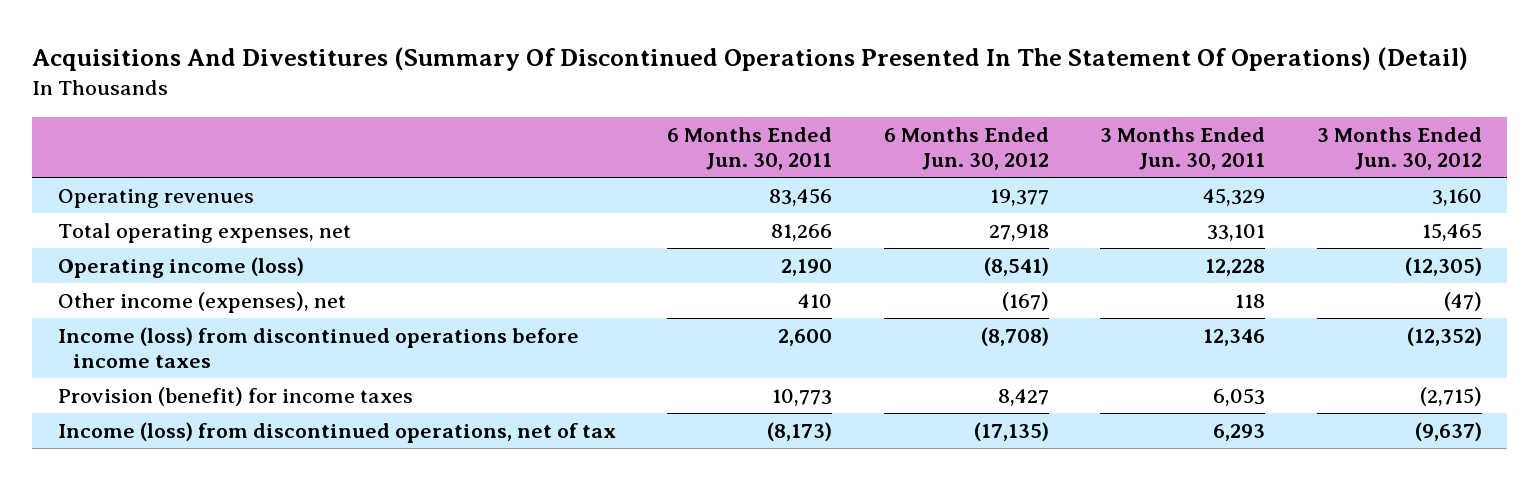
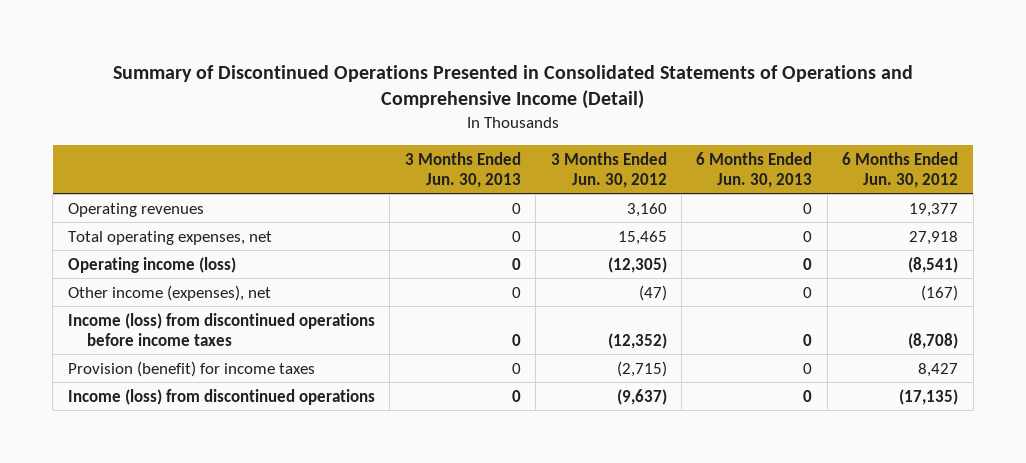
- Acquisitions And Divestitures (Summary Of Discontinued Operations Presented In The Statement Of Operations) (Detail)
+ Summary of Discontinued Operations Presented in Consolidated Statements of Operations and Comprehensive Income (Detail)
- | 6 Months Ended Jun. 30, 2011 | 6 Months Ended Jun. 30, 2012 | 3 Months Ended Jun. 30, 2011 | 3 Months Ended Jun. 30, 2012
+ | 3 Months Ended Jun. 30, 2013 | 3 Months Ended Jun. 30, 2012 | 6 Months Ended Jun. 30, 2013 | 6 Months Ended Jun. 30, 2012
- Income (loss) from discontinued operations, net of tax | (8,173) | (17,135) | 6,293 | (9,637)
+ Income (loss) from discontinued operations | 0 | (9,637) | 0 | (17,135)

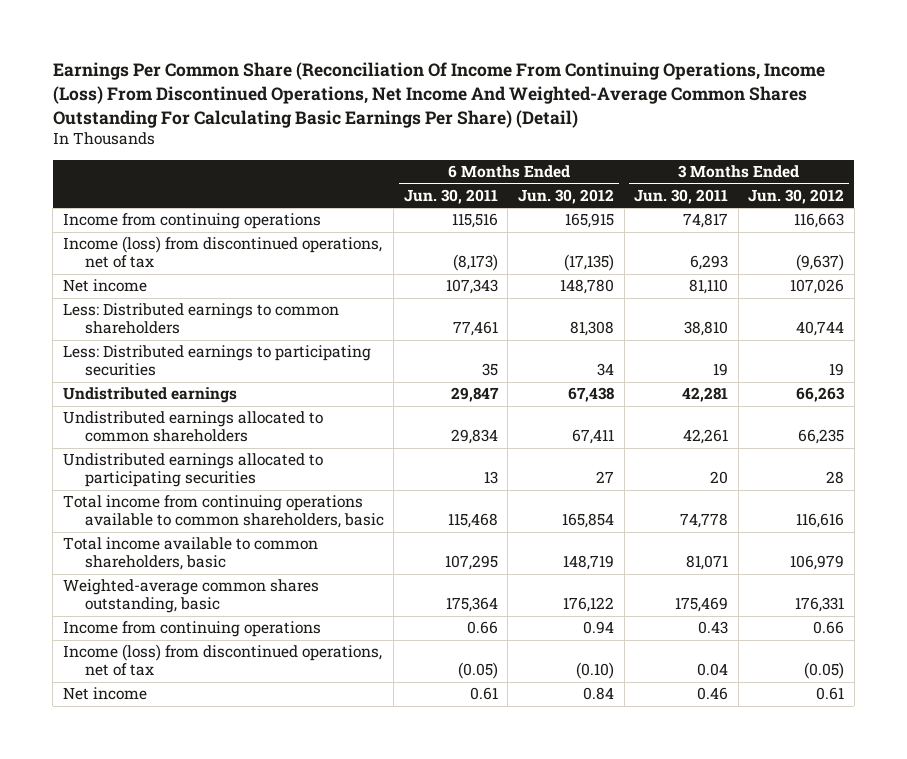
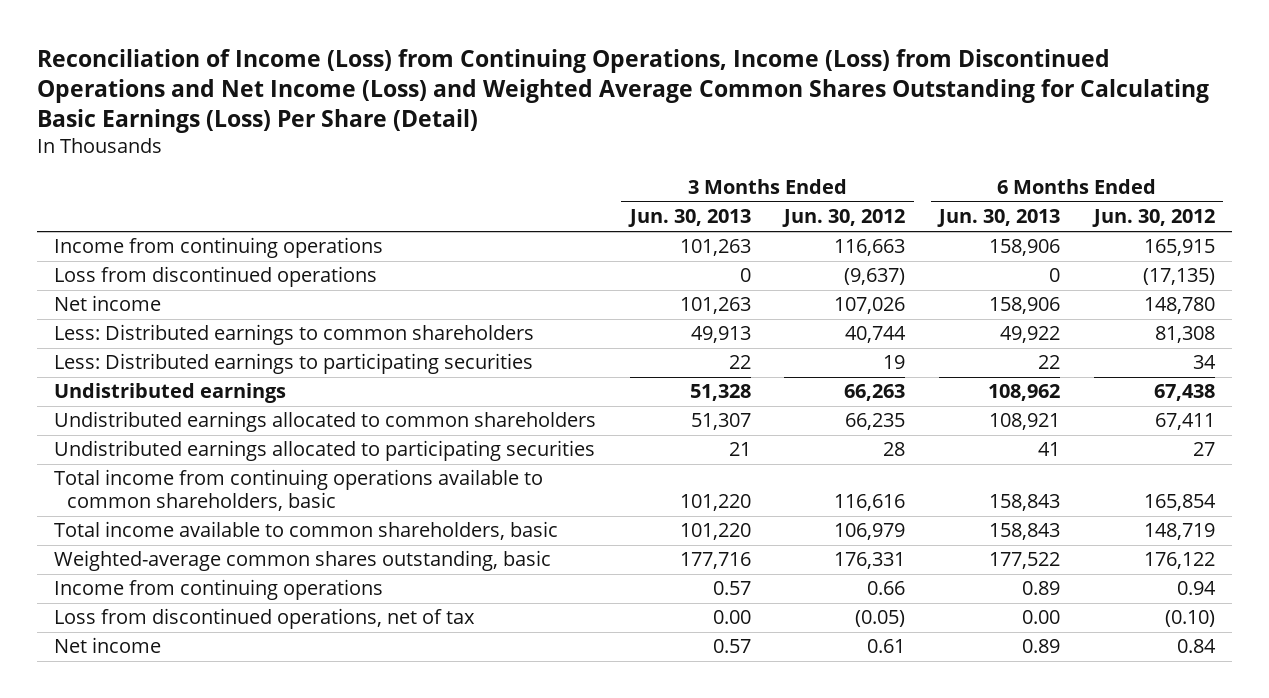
- Earnings Per Common Share (Reconciliation Of Income From Continuing Operations, Income (Loss) From Discontinued Operations, Net Income And Weighted-Average Common Shares Outstanding For Calculating Basic Earnings Per Share) (Detail)
+ Reconciliation of Income (Loss) from Continuing Operations, Income (Loss) from Discontinued Operations and Net Income (Loss) and Weighted Average Common Shares Outstanding for Calculating Basic Earnings (Loss) Per Share (Detail)
- | 6 Months Ended Jun. 30, 2011 | 6 Months Ended Jun. 30, 2012 | 3 Months Ended Jun. 30, 2011 | 3 Months Ended Jun. 30, 2012
+ | 3 Months Ended Jun. 30, 2013 | 3 Months Ended Jun. 30, 2012 | 6 Months Ended Jun. 30, 2013 | 6 Months Ended Jun. 30, 2012
- Income (loss) from discontinued operations, net of tax | (8,173) | (17,135) | 6,293 | (9,637)
+ Loss from discontinued operations | 0 | (9,637) | 0 | (17,135)
- Income (loss) from discontinued operations, net of tax | (0.05) | (0.10) | 0.04 | (0.05)
+ Loss from discontinued operations, net of tax | 0.00 | (0.05) | 0.00 | (0.10)

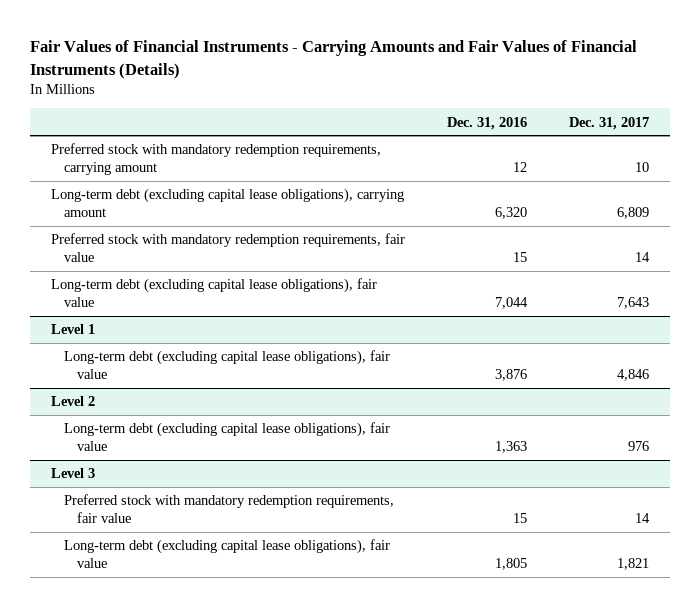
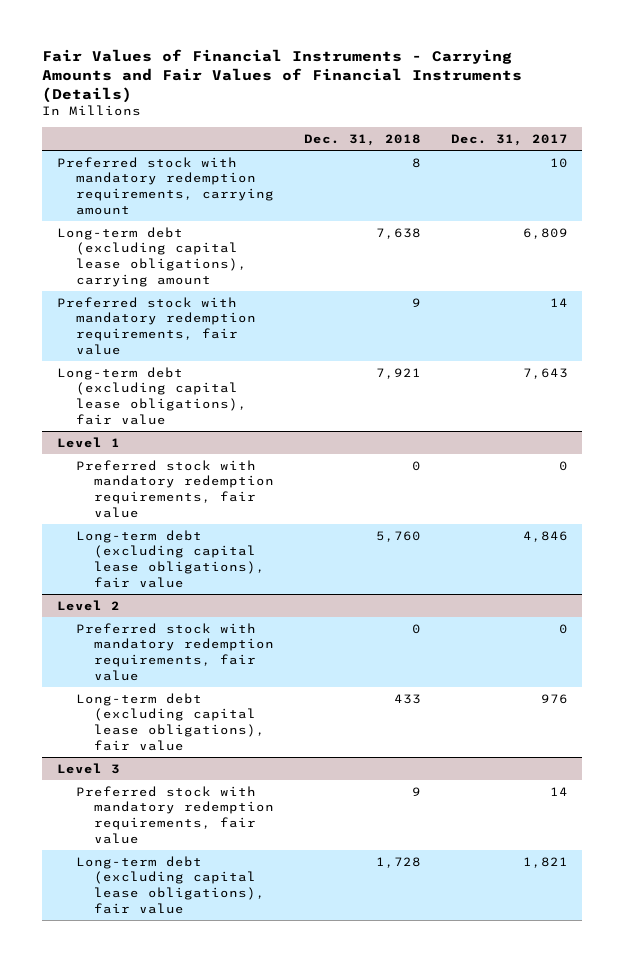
- | Dec. 31, 2016 | Dec. 31, 2017
+ | Dec. 31, 2018 | Dec. 31, 2017
@ Level 1
+ Preferred stock with mandatory redemption requirements, fair value | 0 | 0
@ Level 2
+ Preferred stock with mandatory redemption requirements, fair value | 0 | 0

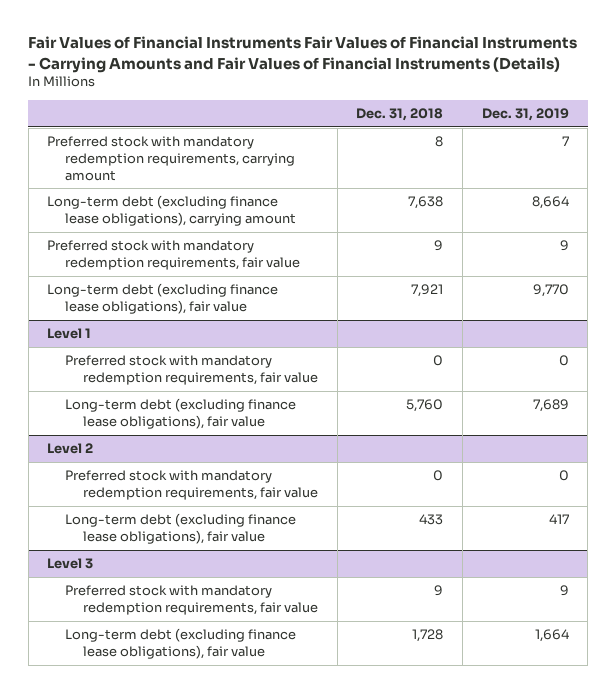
- Fair Values of Financial Instruments - Carrying Amounts and Fair Values of Financial Instruments (Details)
+ Fair Values of Financial Instruments Fair Values of Financial Instruments - Carrying Amounts and Fair Values of Financial Instruments (Details)
- | Dec. 31, 2018 | Dec. 31, 2017
+ | Dec. 31, 2018 | Dec. 31, 2019
- Long-term debt (excluding capital lease obligations), carrying amount | 7,638 | 6,809
+ Long-term debt (excluding finance lease obligations), carrying amount | 7,638 | 8,664
- Long-term debt (excluding capital lease obligations), fair value | 7,921 | 7,643
+ Long-term debt (excluding finance lease obligations), fair value | 7,921 | 9,770
@ Level 1
- Long-term debt (excluding capital lease obligations), fair value | 5,760 | 4,846
+ Long-term debt (excluding finance lease obligations), fair value | 5,760 | 7,689
@ Level 2
- Long-term debt (excluding capital lease obligations), fair value | 433 | 976
+ Long-term debt (excluding finance lease obligations), fair value | 433 | 417
@ Level 3
- Long-term debt (excluding capital lease obligations), fair value | 1,728 | 1,821
+ Long-term debt (excluding finance lease obligations), fair value | 1,728 | 1,664

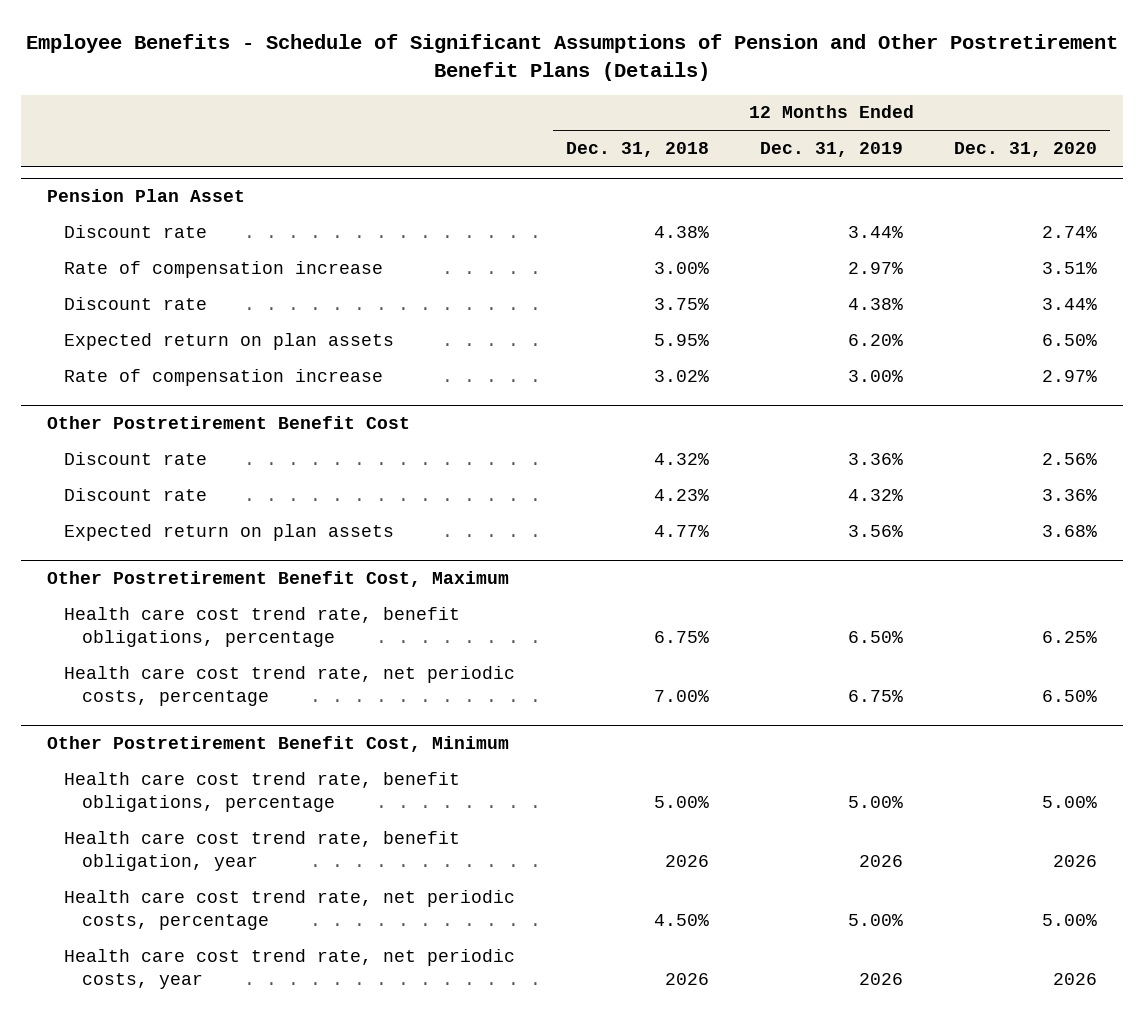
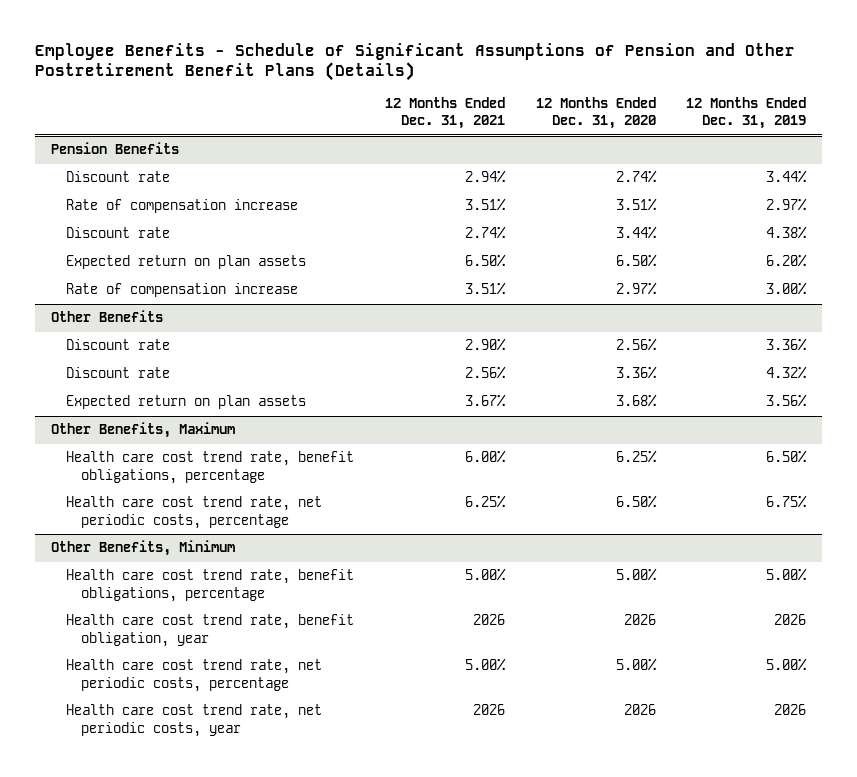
- | 12 Months Ended Dec. 31, 2018 | 12 Months Ended Dec. 31, 2019 | 12 Months Ended Dec. 31, 2020
+ | 12 Months Ended Dec. 31, 2021 | 12 Months Ended Dec. 31, 2020 | 12 Months Ended Dec. 31, 2019
- Pension Plan Asset
+ Pension Benefits
- Other Postretirement Benefit Cost
+ Other Benefits
- Other Postretirement Benefit Cost, Maximum
+ Other Benefits, Maximum
- Other Postretirement Benefit Cost, Minimum
+ Other Benefits, Minimum

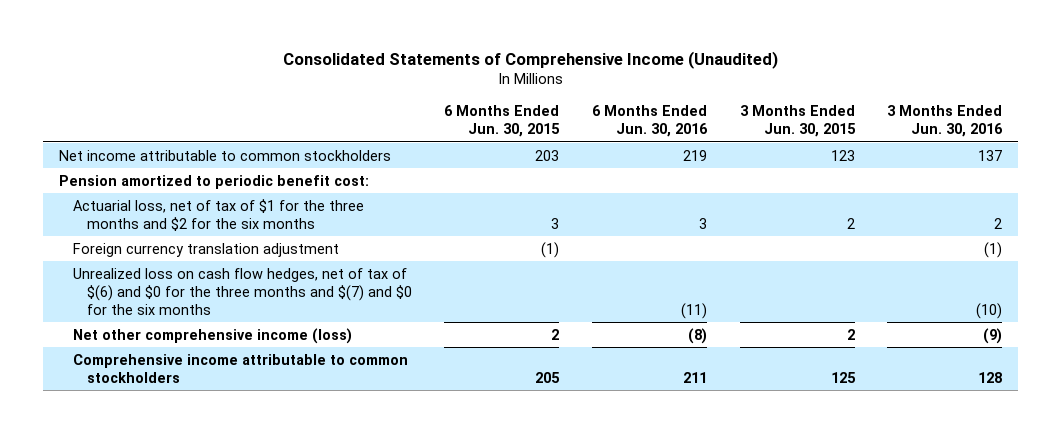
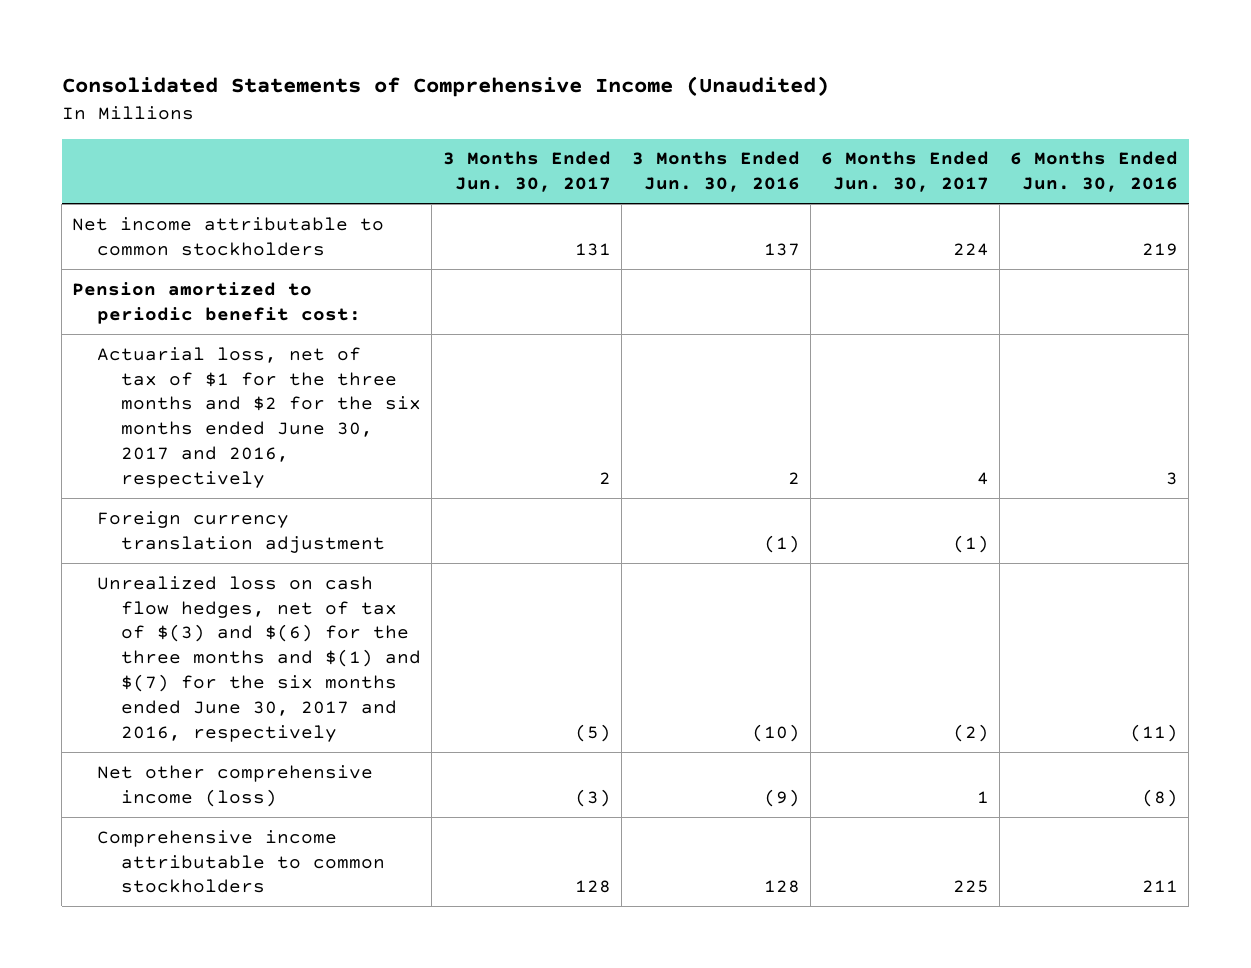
- | 6 Months Ended Jun. 30, 2015 | 6 Months Ended Jun. 30, 2016 | 3 Months Ended Jun. 30, 2015 | 3 Months Ended Jun. 30, 2016
+ | 3 Months Ended Jun. 30, 2017 | 3 Months Ended Jun. 30, 2016 | 6 Months Ended Jun. 30, 2017 | 6 Months Ended Jun. 30, 2016
- Actuarial loss, net of tax of $1 for the three months and $2 for the six months | 3 | 3 | 2 | 2
+ Actuarial loss, net of tax of $1 for the three months and $2 for the six months ended June 30, 2017 and 2016, respectively | 2 | 2 | 4 | 3
- Unrealized loss on cash flow hedges, net of tax of $(6) and $0 for the three months and $(7) and $0 for the six months | | (11) | | (10)
+ Unrealized loss on cash flow hedges, net of tax of $(3) and $(6) for the three months and $(1) and $(7) for the six months ended June 30, 2017 and 2016, respectively | (5) | (10) | (2) | (11)

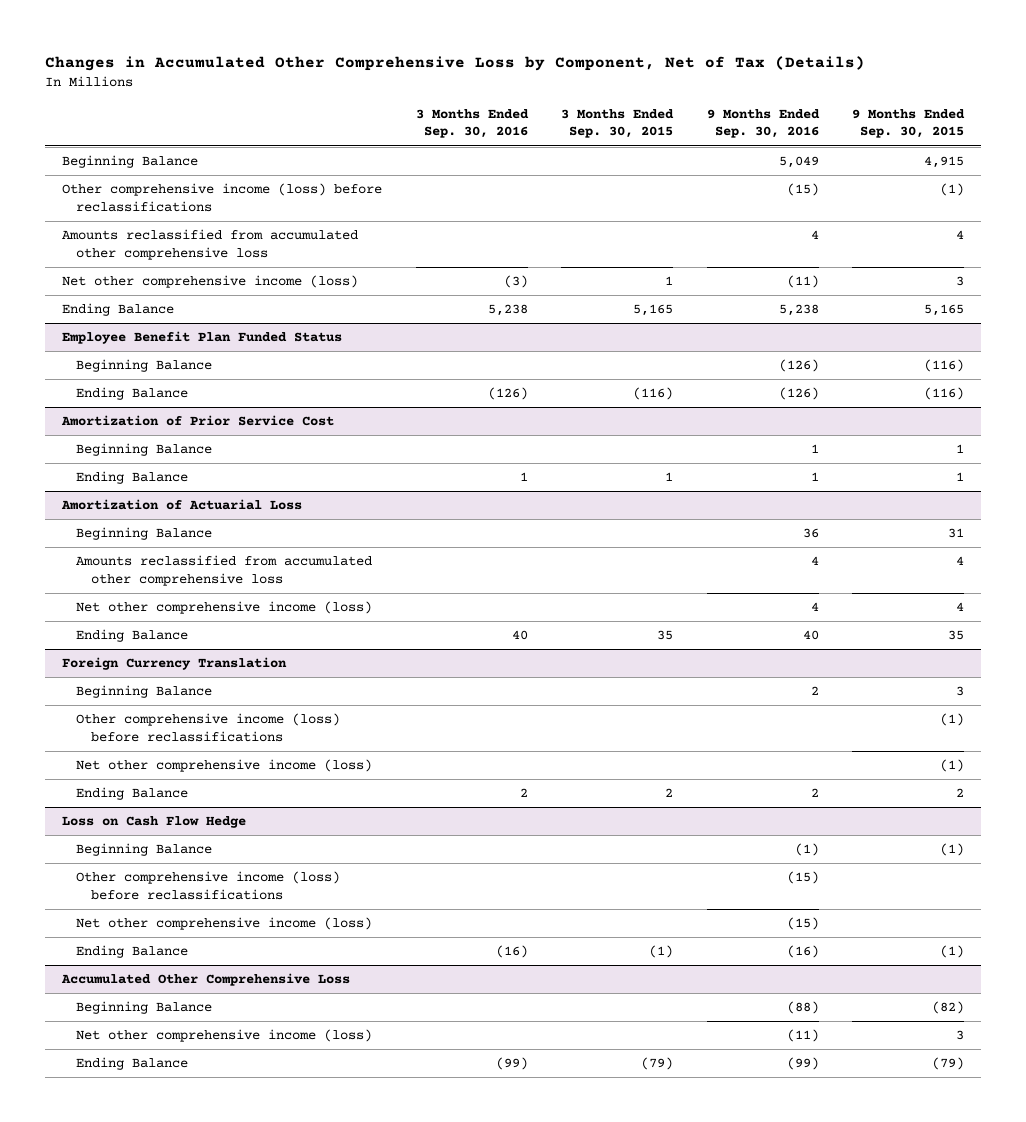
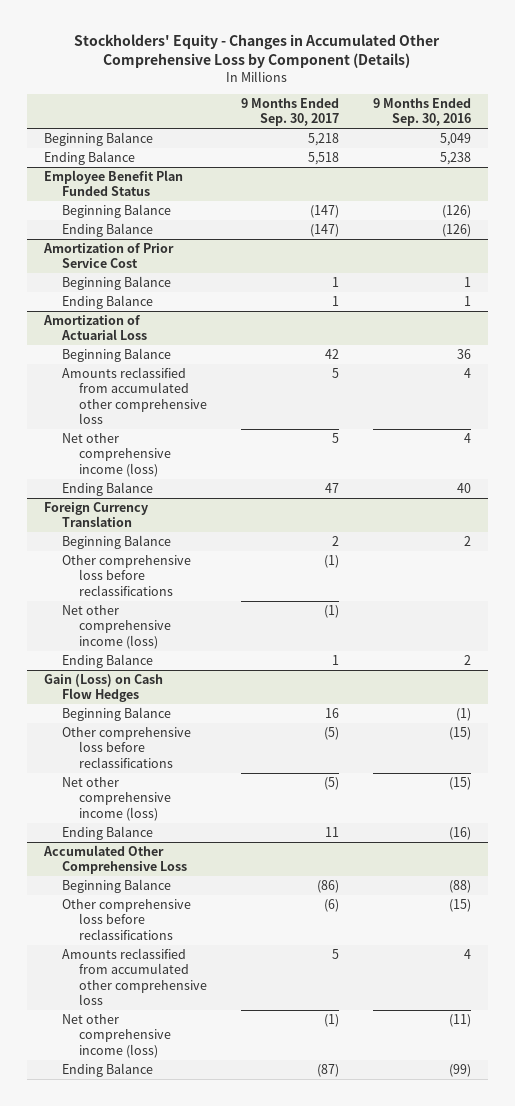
- Changes in Accumulated Other Comprehensive Loss by Component, Net of Tax (Details)
+ Stockholders' Equity - Changes in Accumulated Other Comprehensive Loss by Component (Details)
- | 3 Months Ended Sep. 30, 2016 | 3 Months Ended Sep. 30, 2015 | 9 Months Ended Sep. 30, 2016 | 9 Months Ended Sep. 30, 2015
+ | 9 Months Ended Sep. 30, 2017 | 9 Months Ended Sep. 30, 2016
- Other comprehensive income (loss) before reclassifications | | | (15) | (1)
- Amounts reclassified from accumulated other comprehensive loss | | | 4 | 4
- Net other comprehensive income (loss) | (3) | 1 | (11) | 3
@ Foreign Currency Translation
- Other comprehensive income (loss) before reclassifications | | | | (1)
+ Other comprehensive loss before reclassifications | (1) |
- Loss on Cash Flow Hedge
+ Gain (Loss) on Cash Flow Hedges
- Other comprehensive income (loss) before reclassifications | | | (15) |
+ Other comprehensive loss before reclassifications | (5) | (15)
@ Accumulated Other Comprehensive Loss
+ Other comprehensive loss before reclassifications | (6) | (15)
+ Amounts reclassified from accumulated other comprehensive loss | 5 | 4

